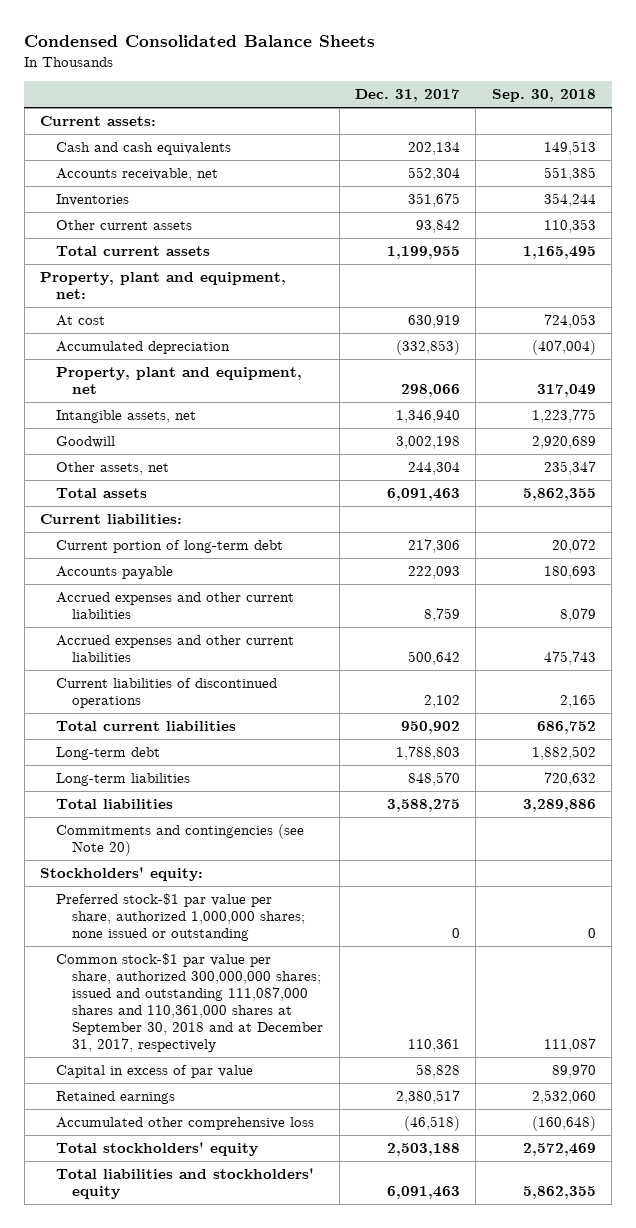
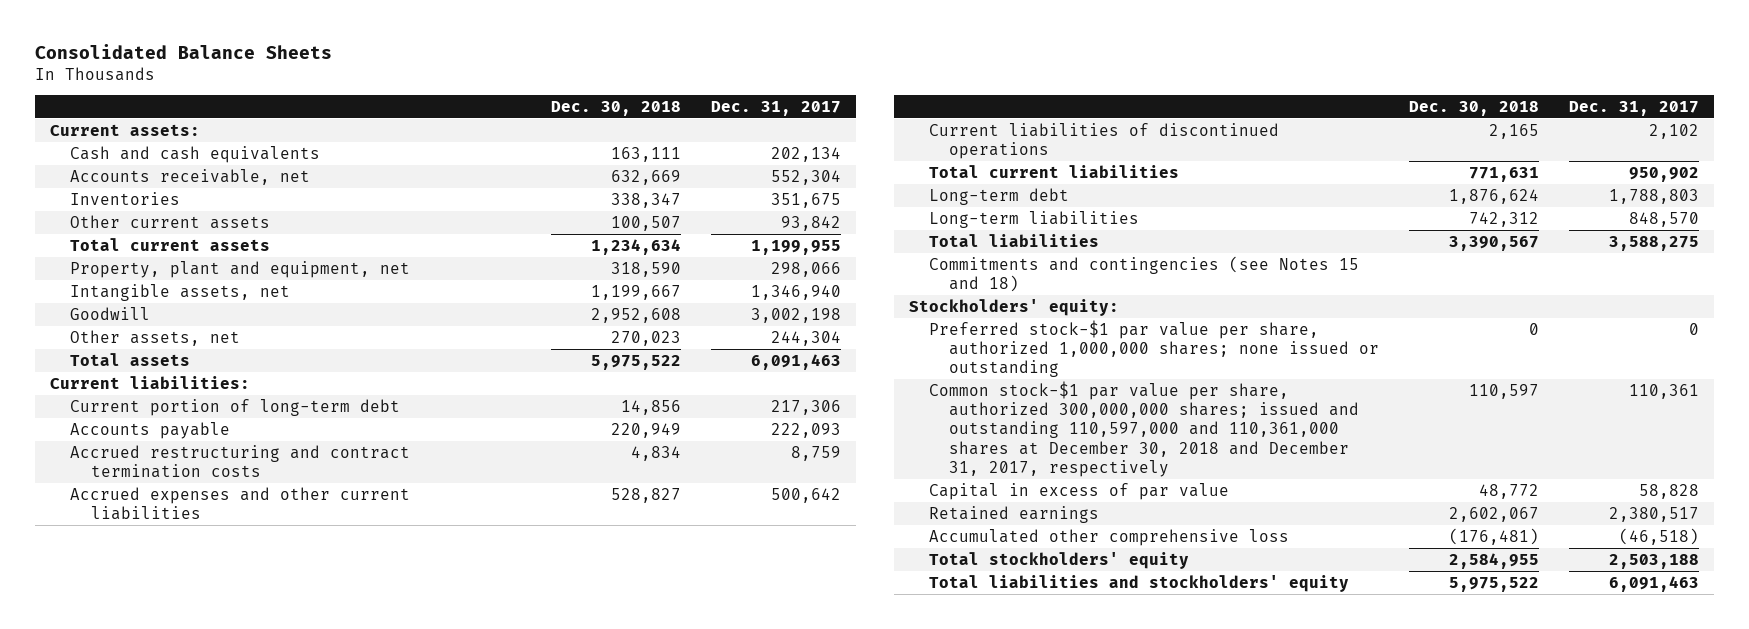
- Condensed Consolidated Balance Sheets
+ Consolidated Balance Sheets
- | Dec. 31, 2017 | Sep. 30, 2018
+ | Dec. 30, 2018 | Dec. 31, 2017
- Property, plant and equipment, net:
- At cost | 630,919 | 724,053
- Accumulated depreciation | (332,853) | (407,004)
- Accrued expenses and other current liabilities | 8,759 | 8,079
+ Accrued restructuring and contract termination costs | 4,834 | 8,759
- Commitments and contingencies (see Note 20)
+ Commitments and contingencies (see Notes 15 and 18)
- Common stock-$1 par value per share, authorized 300,000,000 shares; issued and outstanding 111,087,000 shares and 110,361,000 shares at September 30, 2018 and at December 31, 2017, respectively | 110,361 | 111,087
+ Common stock-$1 par value per share, authorized 300,000,000 shares; issued and outstanding 110,597,000 and 110,361,000 shares at December 30, 2018 and December 31, 2017, respectively | 110,597 | 110,361

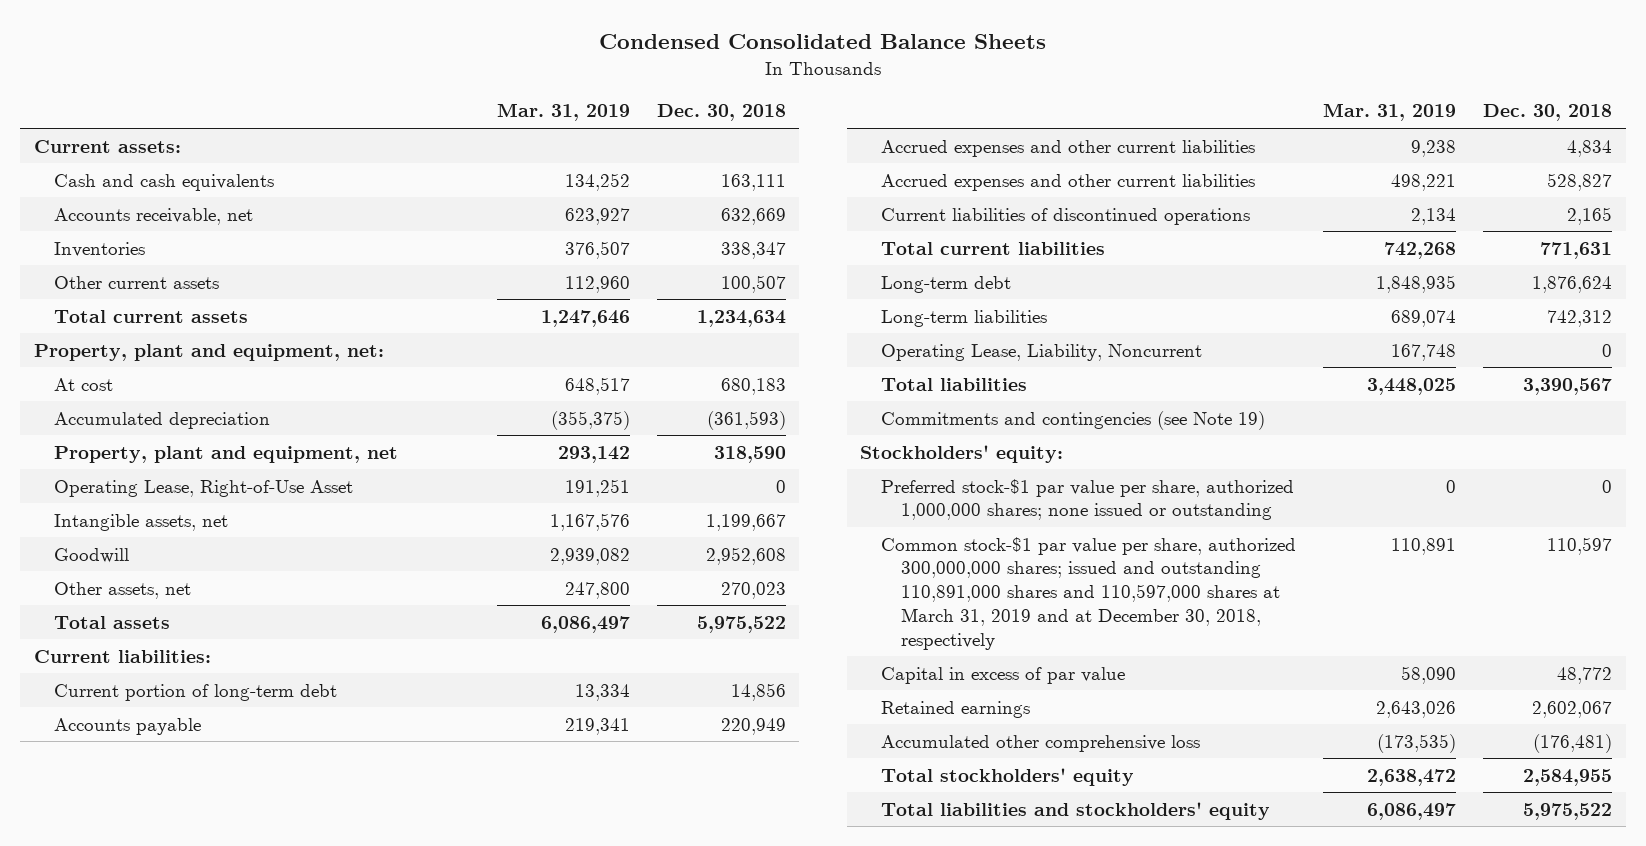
- Consolidated Balance Sheets
+ Condensed Consolidated Balance Sheets
- | Dec. 30, 2018 | Dec. 31, 2017
+ | Mar. 31, 2019 | Dec. 30, 2018
+ Property, plant and equipment, net:
+ At cost | 648,517 | 680,183
+ Accumulated depreciation | (355,375) | (361,593)
+ Operating Lease, Right-of-Use Asset | 191,251 | 0
- Accrued restructuring and contract termination costs | 4,834 | 8,759
+ Accrued expenses and other current liabilities | 9,238 | 4,834
+ Operating Lease, Liability, Noncurrent | 167,748 | 0
- Commitments and contingencies (see Notes 15 and 18)
+ Commitments and contingencies (see Note 19)
- Common stock-$1 par value per share, authorized 300,000,000 shares; issued and outstanding 110,597,000 and 110,361,000 shares at December 30, 2018 and December 31, 2017, respectively | 110,597 | 110,361
+ Common stock-$1 par value per share, authorized 300,000,000 shares; issued and outstanding 110,891,000 shares and 110,597,000 shares at March 31, 2019 and at December 30, 2018, respectively | 110,891 | 110,597

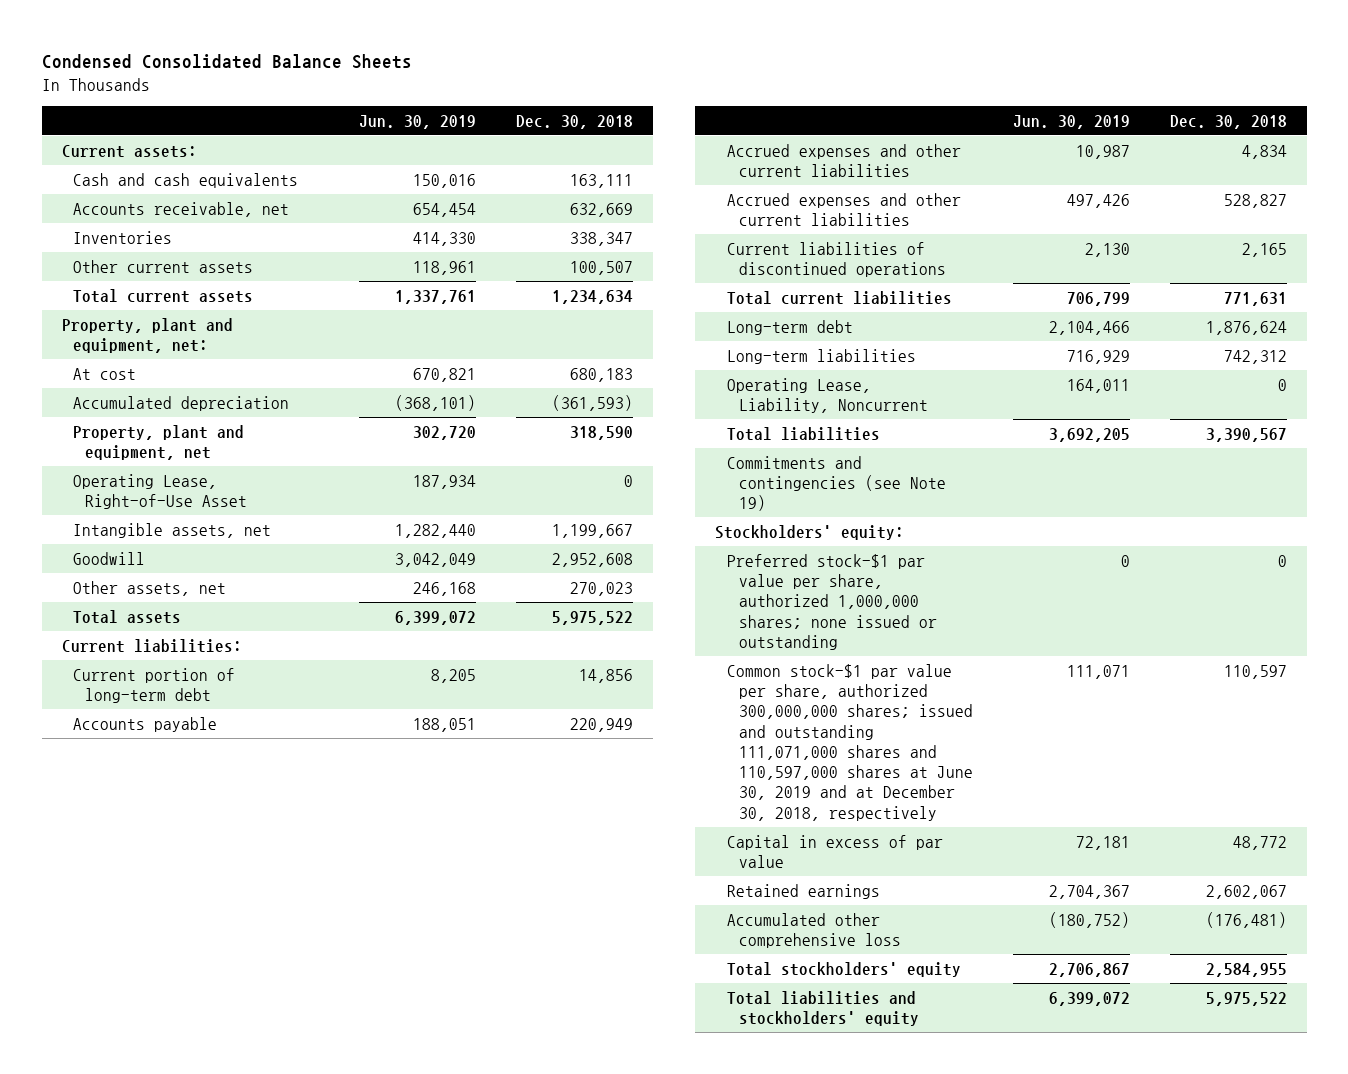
- | Mar. 31, 2019 | Dec. 30, 2018
+ | Jun. 30, 2019 | Dec. 30, 2018
- Common stock-$1 par value per share, authorized 300,000,000 shares; issued and outstanding 110,891,000 shares and 110,597,000 shares at March 31, 2019 and at December 30, 2018, respectively | 110,891 | 110,597
+ Common stock-$1 par value per share, authorized 300,000,000 shares; issued and outstanding 111,071,000 shares and 110,597,000 shares at June 30, 2019 and at December 30, 2018, respectively | 111,071 | 110,597

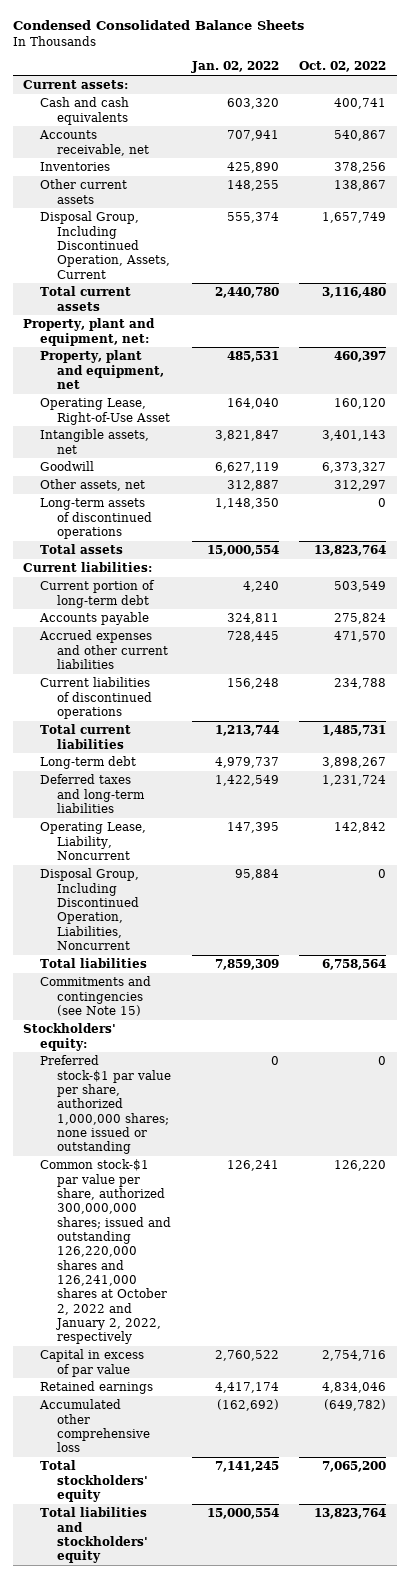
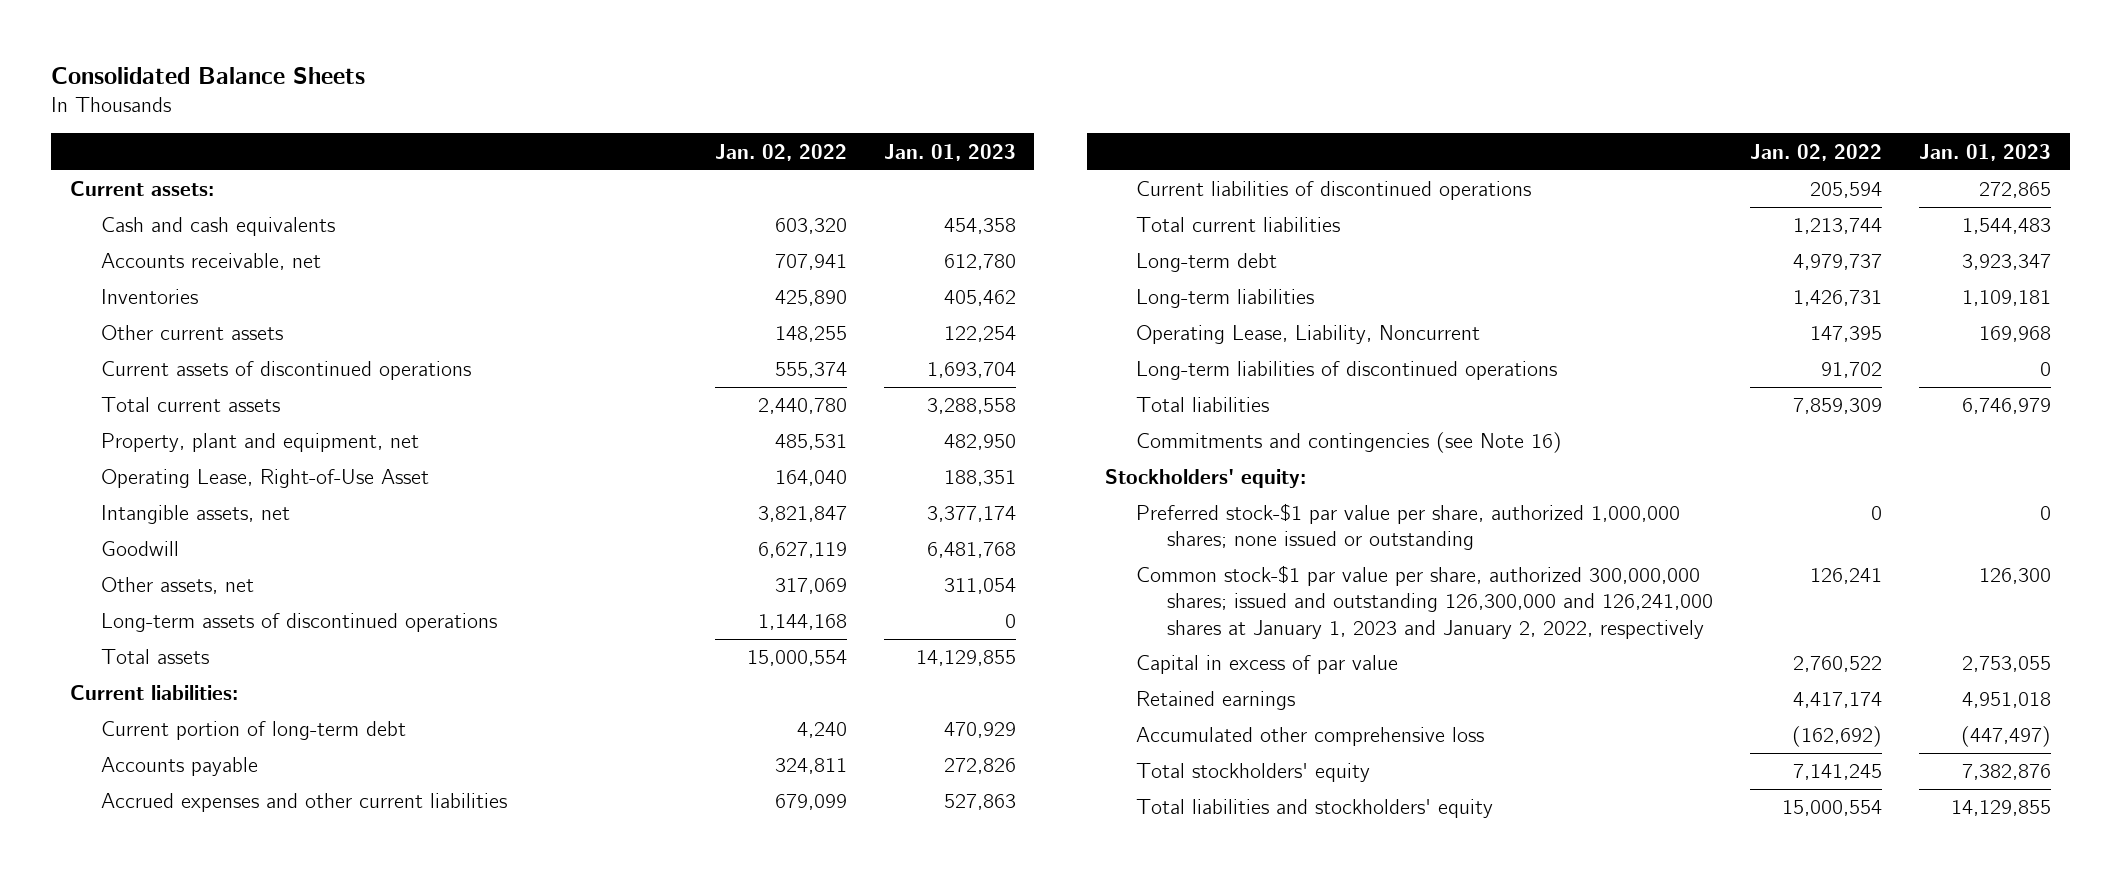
- Condensed Consolidated Balance Sheets
+ Consolidated Balance Sheets
- | Jan. 02, 2022 | Oct. 02, 2022
+ | Jan. 02, 2022 | Jan. 01, 2023
- Disposal Group, Including Discontinued Operation, Assets, Current | 555,374 | 1,657,749
+ Current assets of discontinued operations | 555,374 | 1,693,704
- Property, plant and equipment, net:
- Other assets, net | 312,887 | 312,297
- Long-term assets of discontinued operations | 1,148,350 | 0
+ Other assets, net | 317,069 | 311,054
+ Long-term assets of discontinued operations | 1,144,168 | 0
- Accrued expenses and other current liabilities | 728,445 | 471,570
- Current liabilities of discontinued operations | 156,248 | 234,788
+ Accrued expenses and other current liabilities | 679,099 | 527,863
+ Current liabilities of discontinued operations | 205,594 | 272,865
- Deferred taxes and long-term liabilities | 1,422,549 | 1,231,724
+ Long-term liabilities | 1,426,731 | 1,109,181
- Disposal Group, Including Discontinued Operation, Liabilities, Noncurrent | 95,884 | 0
+ Long-term liabilities of discontinued operations | 91,702 | 0
- Commitments and contingencies (see Note 15)
+ Commitments and contingencies (see Note 16)
- Common stock-$1 par value per share, authorized 300,000,000 shares; issued and outstanding 126,220,000 shares and 126,241,000 shares at October 2, 2022 and January 2, 2022, respectively | 126,241 | 126,220
+ Common stock-$1 par value per share, authorized 300,000,000 shares; issued and outstanding 126,300,000 and 126,241,000 shares at January 1, 2023 and January 2, 2022, respectively | 126,241 | 126,300

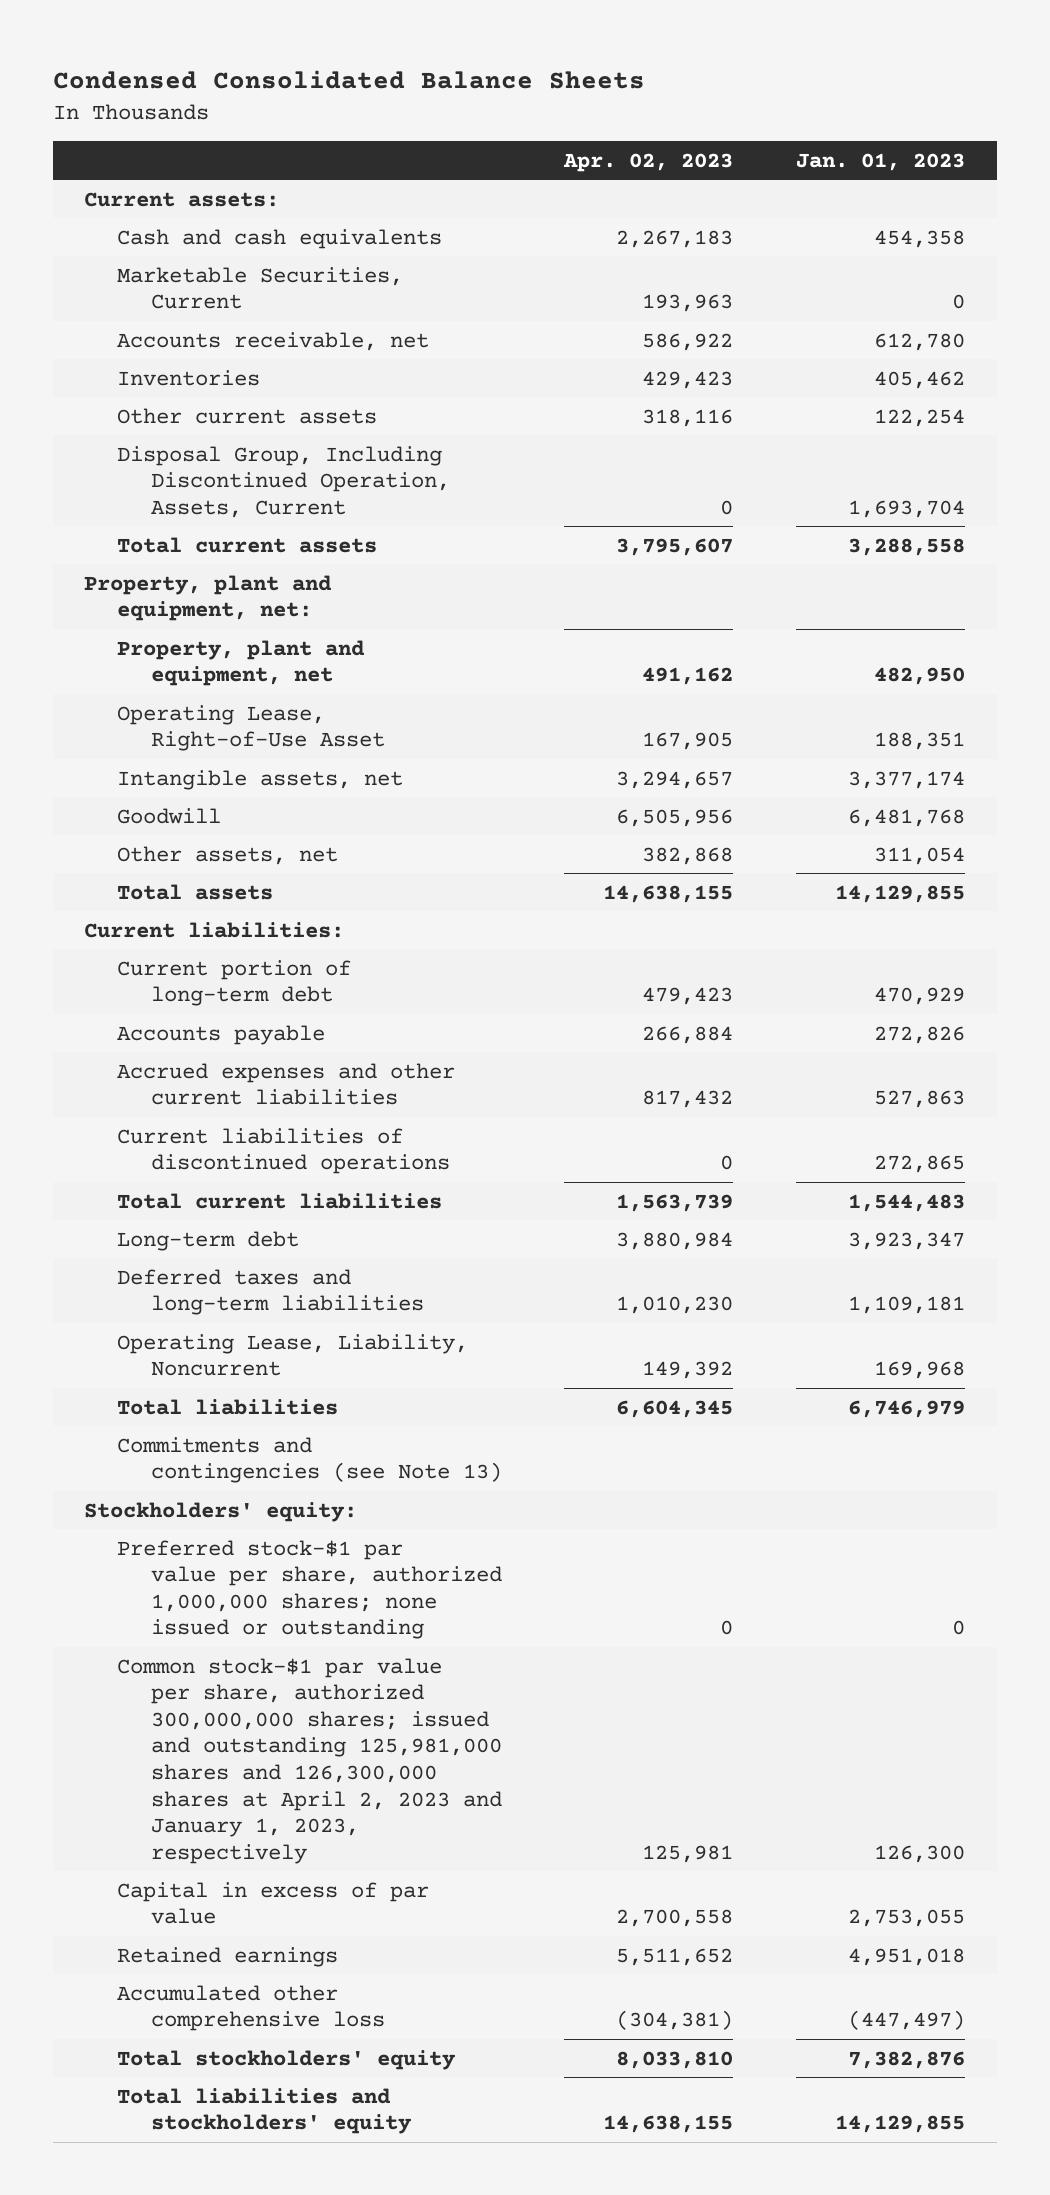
- Consolidated Balance Sheets
+ Condensed Consolidated Balance Sheets
- | Jan. 02, 2022 | Jan. 01, 2023
+ | Apr. 02, 2023 | Jan. 01, 2023
+ Marketable Securities, Current | 193,963 | 0
- Current assets of discontinued operations | 555,374 | 1,693,704
+ Disposal Group, Including Discontinued Operation, Assets, Current | 0 | 1,693,704
+ Property, plant and equipment, net:
- Long-term assets of discontinued operations | 1,144,168 | 0
- Long-term liabilities | 1,426,731 | 1,109,181
+ Deferred taxes and long-term liabilities | 1,010,230 | 1,109,181
- Long-term liabilities of discontinued operations | 91,702 | 0
- Commitments and contingencies (see Note 16)
+ Commitments and contingencies (see Note 13)
- Common stock-$1 par value per share, authorized 300,000,000 shares; issued and outstanding 126,300,000 and 126,241,000 shares at January 1, 2023 and January 2, 2022, respectively | 126,241 | 126,300
+ Common stock-$1 par value per share, authorized 300,000,000 shares; issued and outstanding 125,981,000 shares and 126,300,000 shares at April 2, 2023 and January 1, 2023, respectively | 125,981 | 126,300

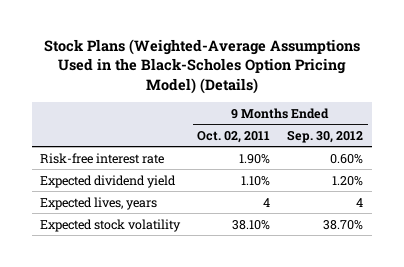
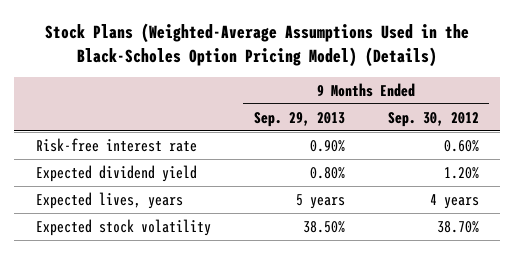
- | 9 Months Ended Oct. 02, 2011 | 9 Months Ended Sep. 30, 2012
+ | 9 Months Ended Sep. 29, 2013 | 9 Months Ended Sep. 30, 2012
- Expected lives, years | 4 | 4
+ Expected lives, years | 5 years | 4 years

